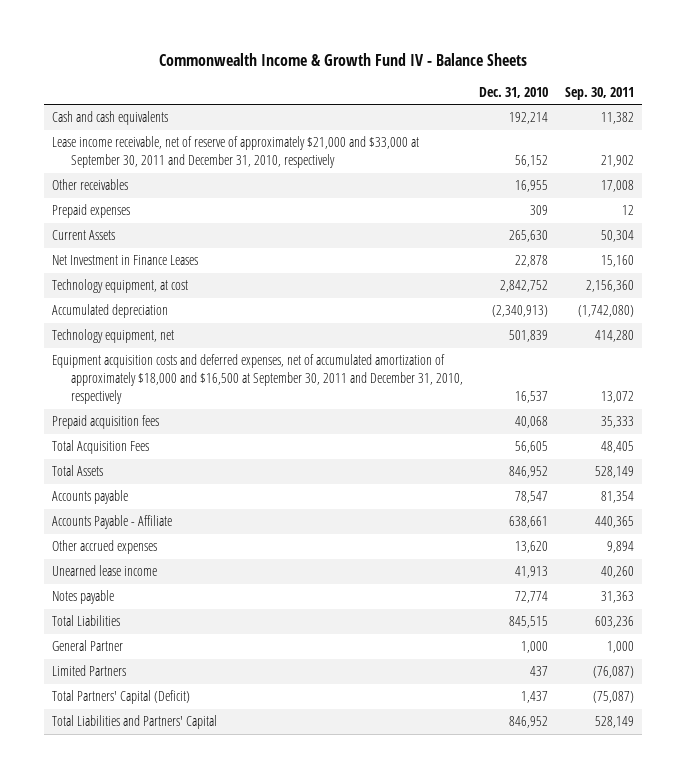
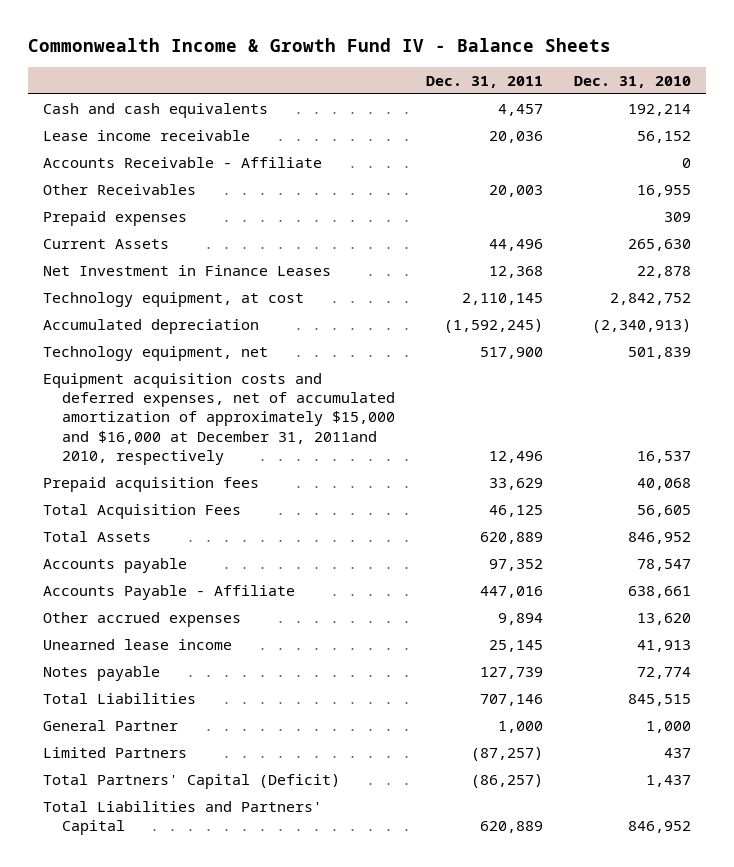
- | Dec. 31, 2010 | Sep. 30, 2011
+ | Dec. 31, 2011 | Dec. 31, 2010
- Lease income receivable, net of reserve of approximately $21,000 and $33,000 at September 30, 2011 and December 31, 2010, respectively | 56,152 | 21,902
- Other receivables | 16,955 | 17,008
+ Lease income receivable | 20,036 | 56,152
+ Accounts Receivable - Affiliate | | 0
+ Other Receivables | 20,003 | 16,955
- Equipment acquisition costs and deferred expenses, net of accumulated amortization of approximately $18,000 and $16,500 at September 30, 2011 and December 31, 2010, respectively | 16,537 | 13,072
+ Equipment acquisition costs and deferred expenses, net of accumulated amortization of approximately $15,000 and $16,000 at December 31, 2011and 2010, respectively | 12,496 | 16,537

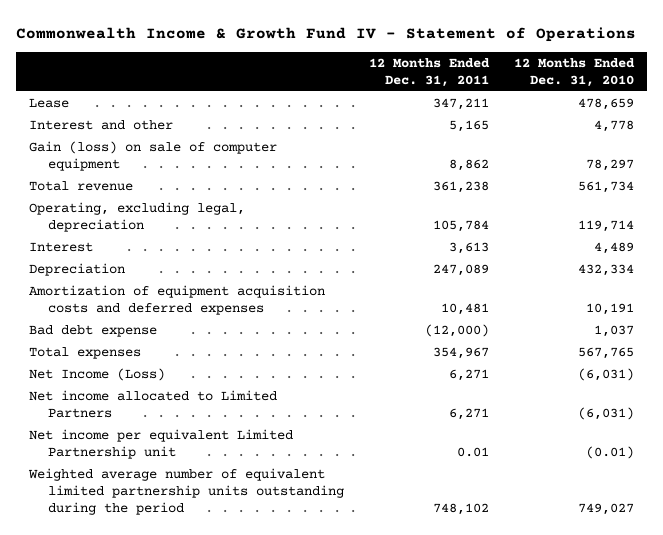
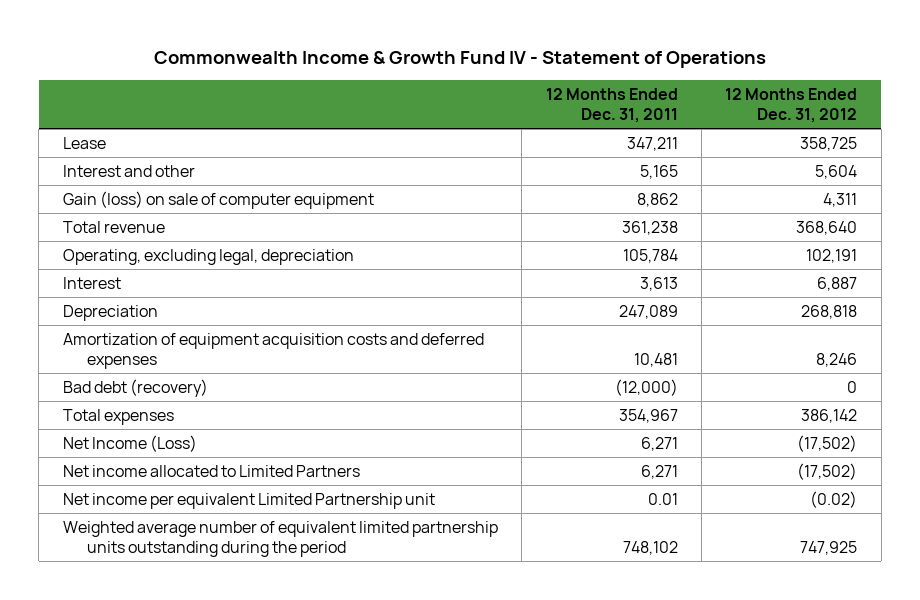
- | 12 Months Ended Dec. 31, 2011 | 12 Months Ended Dec. 31, 2010
+ | 12 Months Ended Dec. 31, 2011 | 12 Months Ended Dec. 31, 2012
- Bad debt expense | (12,000) | 1,037
+ Bad debt (recovery) | (12,000) | 0

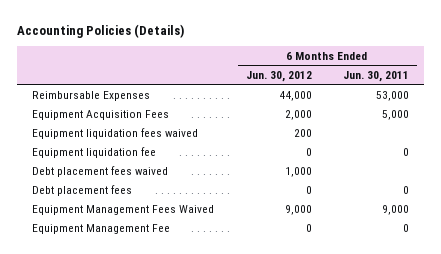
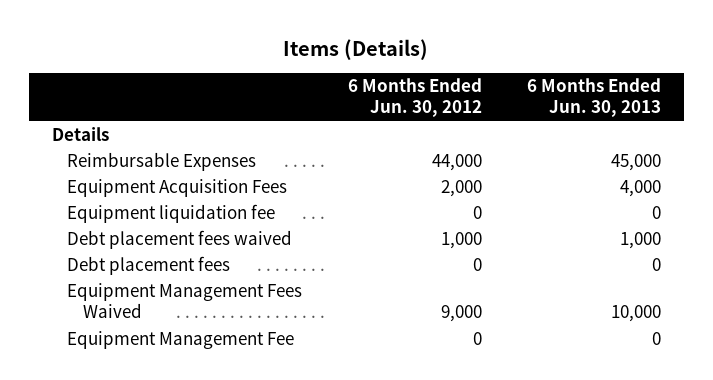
- Accounting Policies (Details)
+ Items (Details)
- | 6 Months Ended Jun. 30, 2012 | 6 Months Ended Jun. 30, 2011
+ | 6 Months Ended Jun. 30, 2012 | 6 Months Ended Jun. 30, 2013
+ Details
- Equipment liquidation fees waived | 200 |

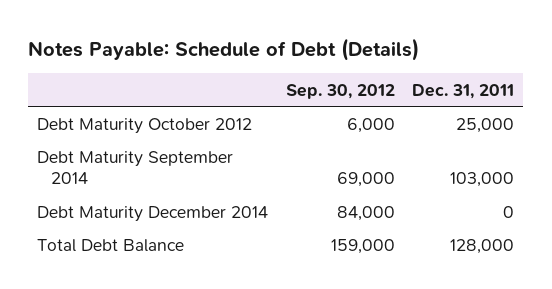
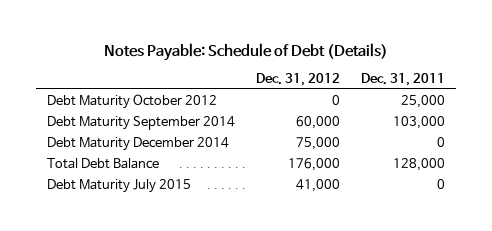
- | Sep. 30, 2012 | Dec. 31, 2011
+ | Dec. 31, 2012 | Dec. 31, 2011
+ Debt Maturity July 2015 | 41,000 | 0

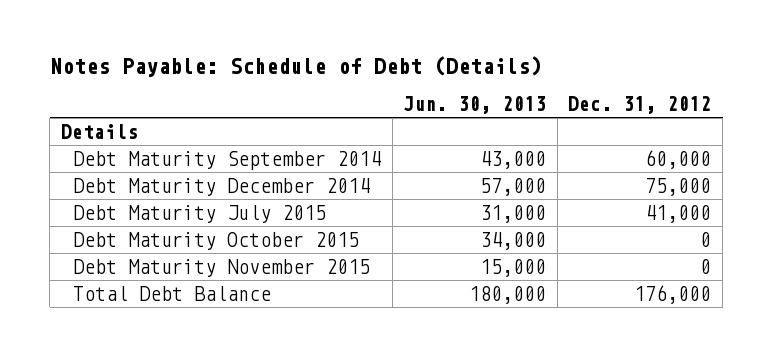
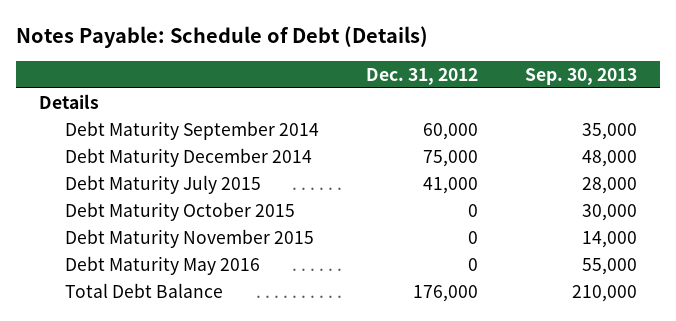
- | Jun. 30, 2013 | Dec. 31, 2012
+ | Dec. 31, 2012 | Sep. 30, 2013
+ Debt Maturity May 2016 | 0 | 55,000

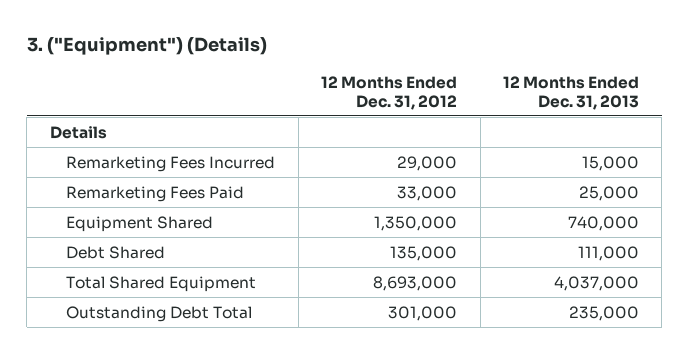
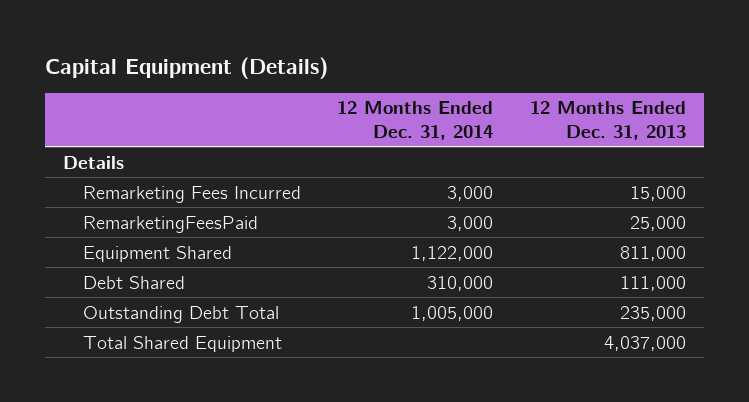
- 3. ("Equipment") (Details)
+ Capital Equipment (Details)
- | 12 Months Ended Dec. 31, 2012 | 12 Months Ended Dec. 31, 2013
+ | 12 Months Ended Dec. 31, 2014 | 12 Months Ended Dec. 31, 2013
- Remarketing Fees Paid | 33,000 | 25,000
- Equipment Shared | 1,350,000 | 740,000
+ RemarketingFeesPaid | 3,000 | 25,000
+ Equipment Shared | 1,122,000 | 811,000
moved down: Total Shared Equipment | | 4,037,000

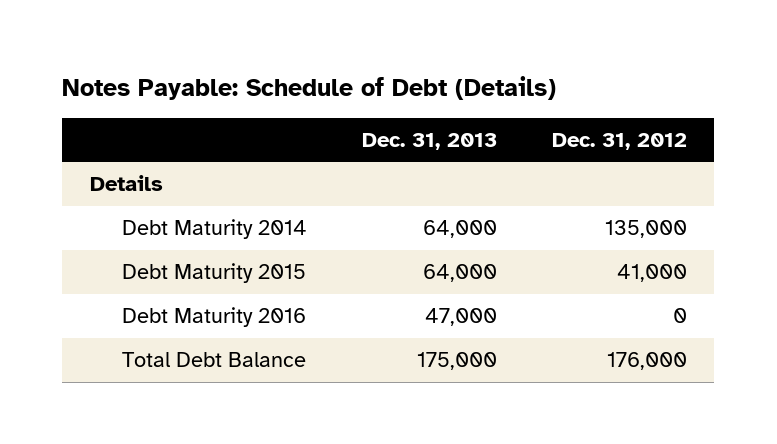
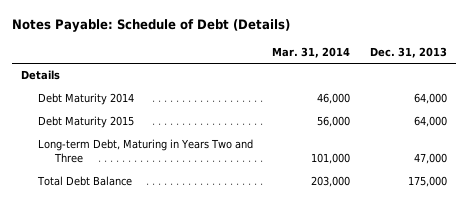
- | Dec. 31, 2013 | Dec. 31, 2012
+ | Mar. 31, 2014 | Dec. 31, 2013
- Debt Maturity 2016 | 47,000 | 0
+ Long-term Debt, Maturing in Years Two and Three | 101,000 | 47,000

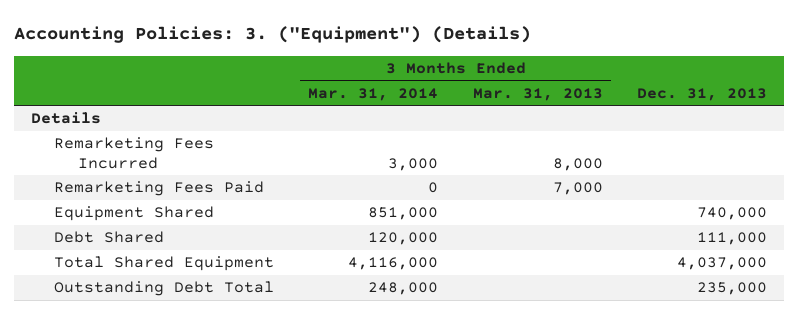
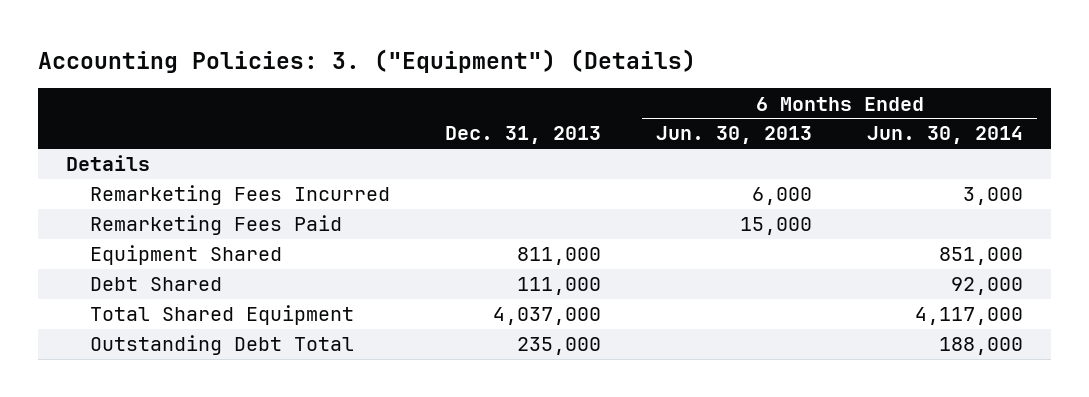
- | 3 Months Ended Mar. 31, 2014 | 3 Months Ended Mar. 31, 2013 | Dec. 31, 2013
+ | Dec. 31, 2013 | 6 Months Ended Jun. 30, 2013 | 6 Months Ended Jun. 30, 2014
- Equipment Shared | 851,000 | | 740,000
+ Equipment Shared | 811,000 | | 851,000

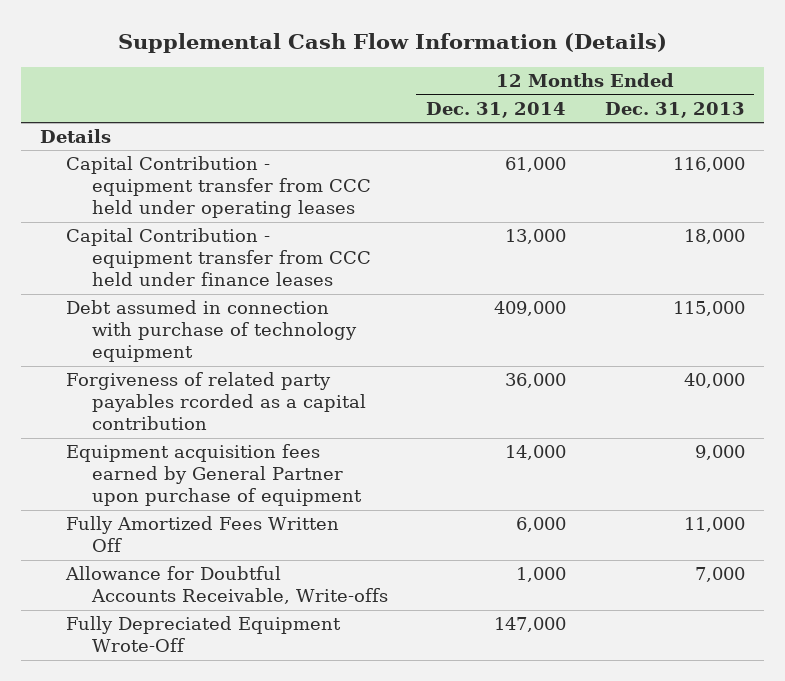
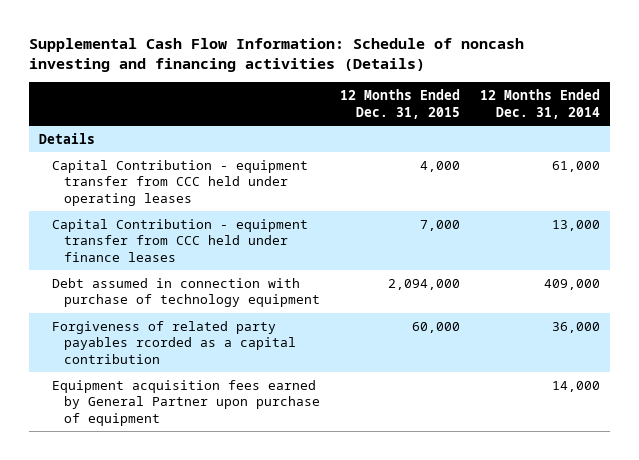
- Supplemental Cash Flow Information (Details)
+ Supplemental Cash Flow Information: Schedule of noncash investing and financing activities (Details)
- | 12 Months Ended Dec. 31, 2014 | 12 Months Ended Dec. 31, 2013
+ | 12 Months Ended Dec. 31, 2015 | 12 Months Ended Dec. 31, 2014
- Fully Amortized Fees Written Off | 6,000 | 11,000
- Allowance for Doubtful Accounts Receivable, Write-offs | 1,000 | 7,000
- Fully Depreciated Equipment Wrote-Off | 147,000 |

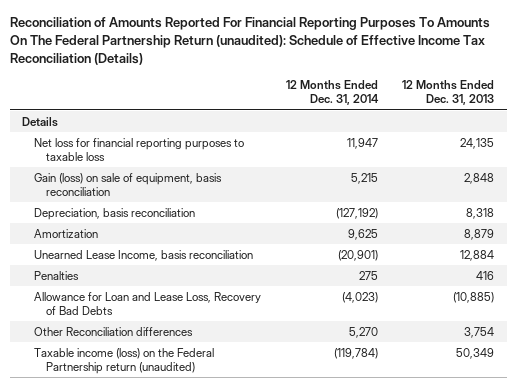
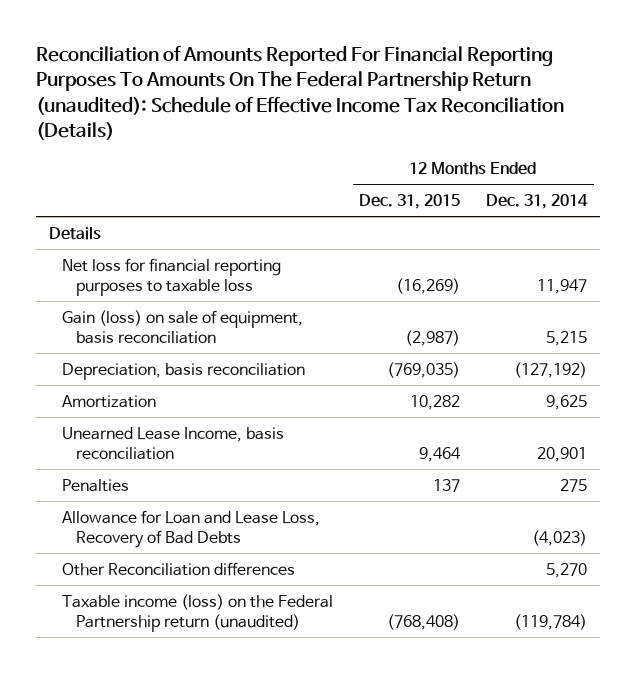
- | 12 Months Ended Dec. 31, 2014 | 12 Months Ended Dec. 31, 2013
+ | 12 Months Ended Dec. 31, 2015 | 12 Months Ended Dec. 31, 2014
- Unearned Lease Income, basis reconciliation | (20,901) | 12,884
+ Unearned Lease Income, basis reconciliation | 9,464 | 20,901

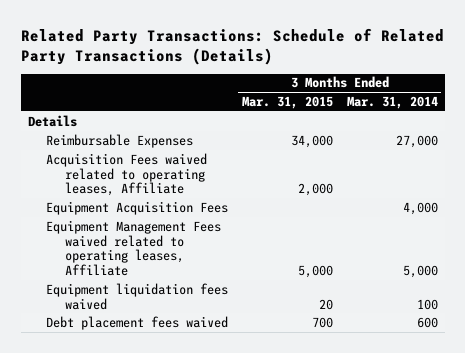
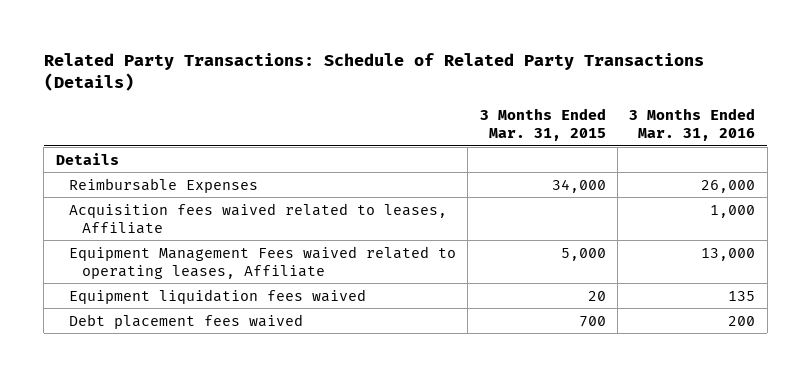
- | 3 Months Ended Mar. 31, 2015 | 3 Months Ended Mar. 31, 2014
+ | 3 Months Ended Mar. 31, 2015 | 3 Months Ended Mar. 31, 2016
- Acquisition Fees waived related to operating leases, Affiliate | 2,000 |
- Equipment Acquisition Fees | | 4,000
+ Acquisition fees waived related to leases, Affiliate | | 1,000

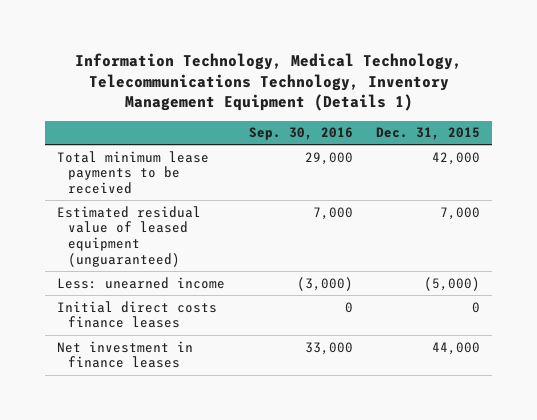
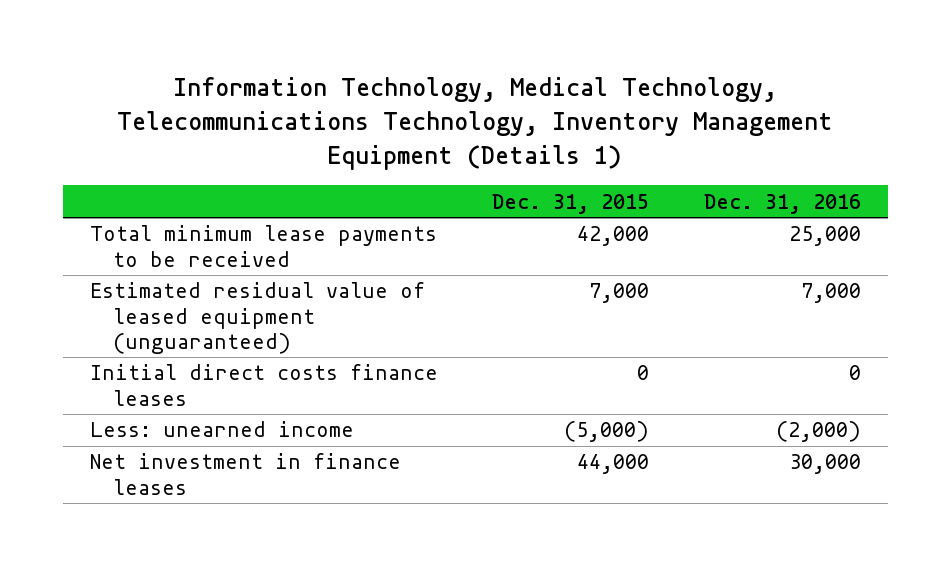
- | Sep. 30, 2016 | Dec. 31, 2015
+ | Dec. 31, 2015 | Dec. 31, 2016
moved down: Less: unearned income | (5,000) | (2,000)

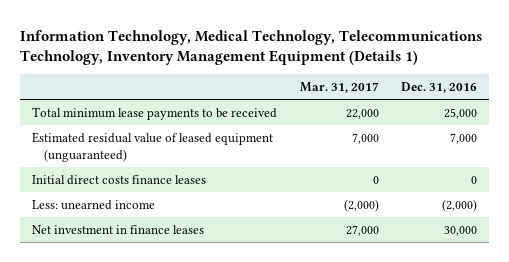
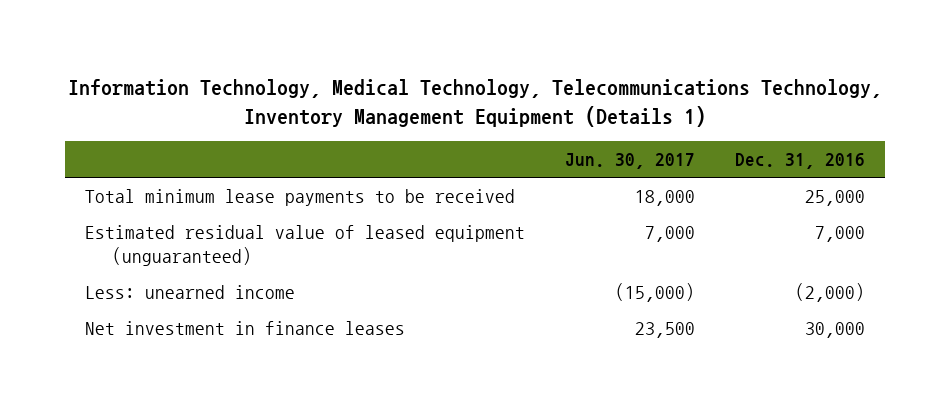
- | Mar. 31, 2017 | Dec. 31, 2016
+ | Jun. 30, 2017 | Dec. 31, 2016
- Initial direct costs finance leases | 0 | 0

